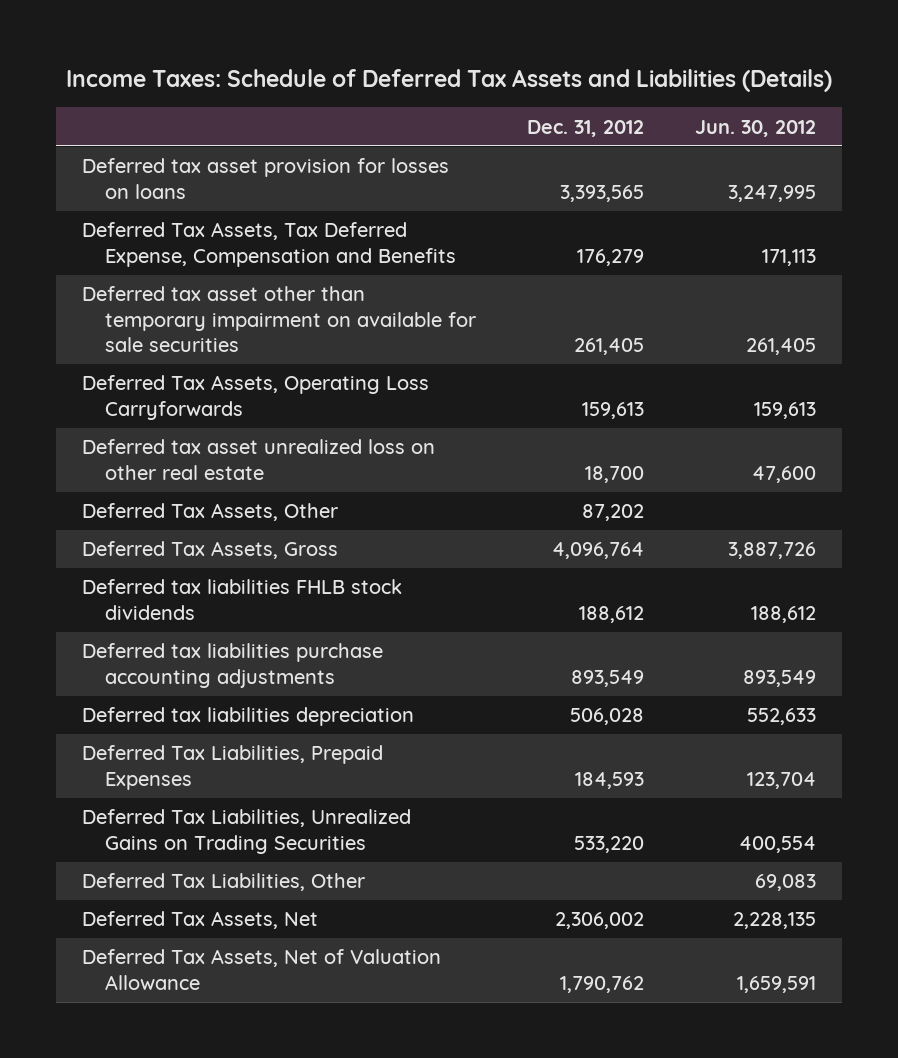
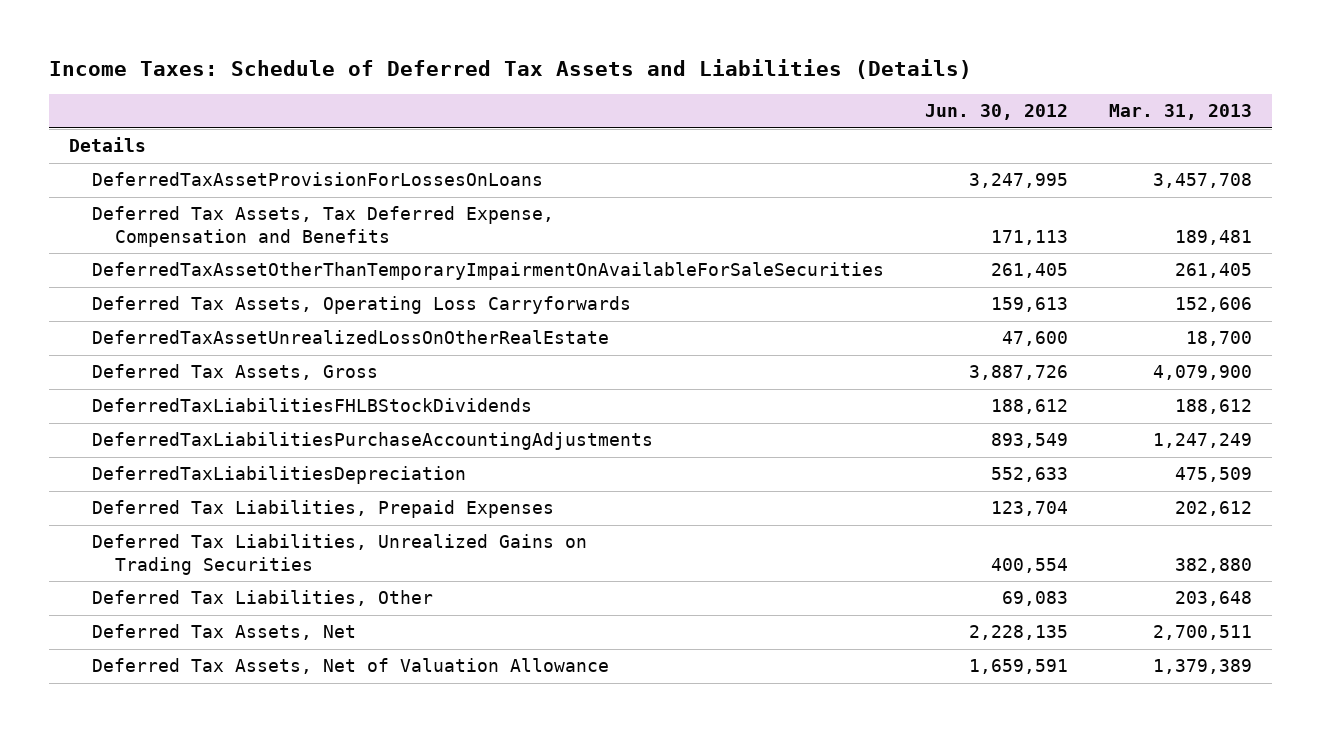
- | Dec. 31, 2012 | Jun. 30, 2012
+ | Jun. 30, 2012 | Mar. 31, 2013
- Deferred tax asset provision for losses on loans | 3,393,565 | 3,247,995
+ Details
+ DeferredTaxAssetProvisionForLossesOnLoans | 3,247,995 | 3,457,708
- Deferred tax asset other than temporary impairment on available for sale securities | 261,405 | 261,405
+ DeferredTaxAssetOtherThanTemporaryImpairmentOnAvailableForSaleSecurities | 261,405 | 261,405
- Deferred tax asset unrealized loss on other real estate | 18,700 | 47,600
- Deferred Tax Assets, Other | 87,202 |
+ DeferredTaxAssetUnrealizedLossOnOtherRealEstate | 47,600 | 18,700
- Deferred tax liabilities FHLB stock dividends | 188,612 | 188,612
- Deferred tax liabilities purchase accounting adjustments | 893,549 | 893,549
- Deferred tax liabilities depreciation | 506,028 | 552,633
+ DeferredTaxLiabilitiesFHLBStockDividends | 188,612 | 188,612
+ DeferredTaxLiabilitiesPurchaseAccountingAdjustments | 893,549 | 1,247,249
+ DeferredTaxLiabilitiesDepreciation | 552,633 | 475,509

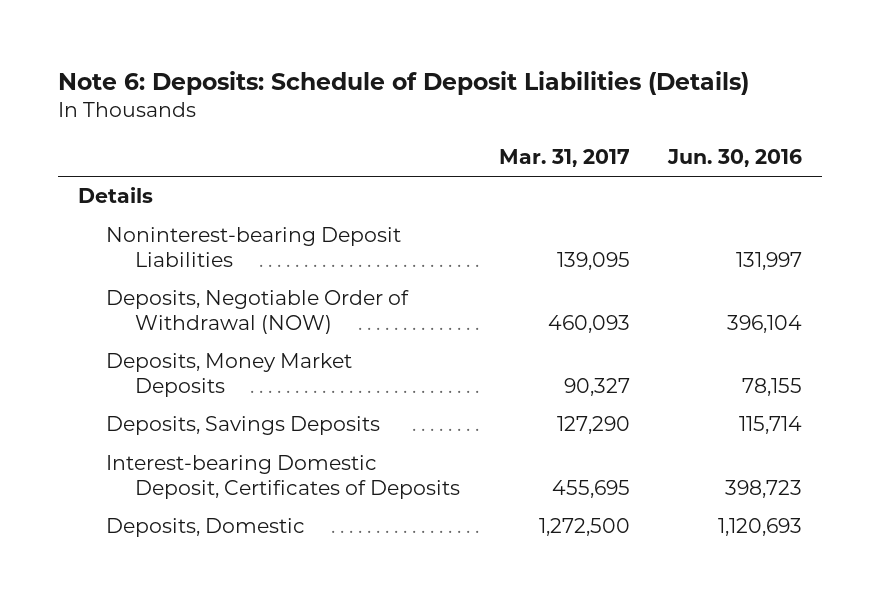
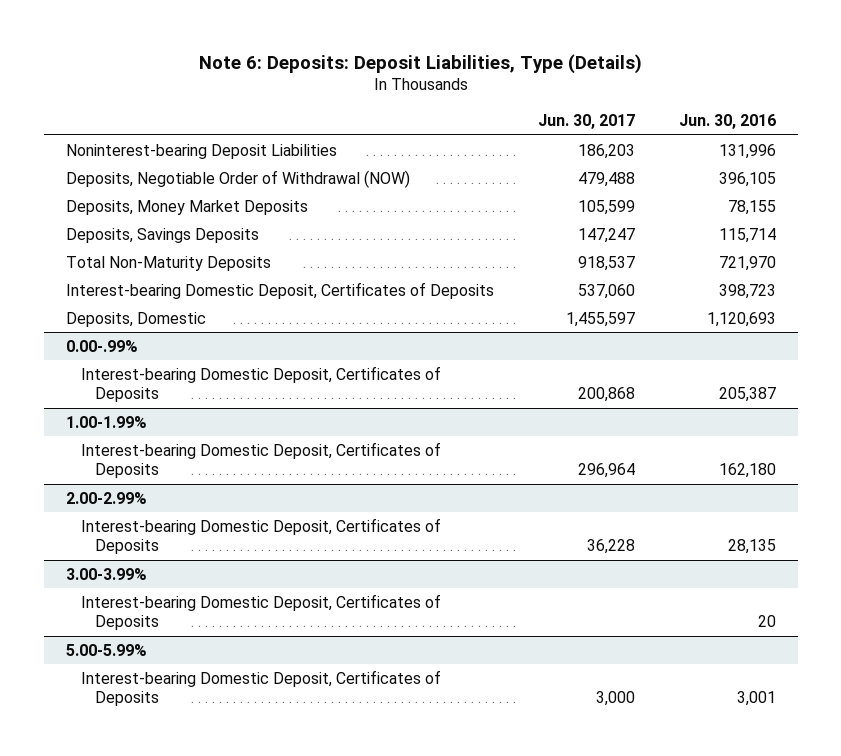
- Note 6: Deposits: Schedule of Deposit Liabilities (Details)
+ Note 6: Deposits: Deposit Liabilities, Type (Details)
- | Mar. 31, 2017 | Jun. 30, 2016
+ | Jun. 30, 2017 | Jun. 30, 2016
- Details
- Noninterest-bearing Deposit Liabilities | 139,095 | 131,997
- Deposits, Negotiable Order of Withdrawal (NOW) | 460,093 | 396,104
+ Noninterest-bearing Deposit Liabilities | 186,203 | 131,996
+ Deposits, Negotiable Order of Withdrawal (NOW) | 479,488 | 396,105
+ Total Non-Maturity Deposits | 918,537 | 721,970
+ 0.00-.99%
+ Interest-bearing Domestic Deposit, Certificates of Deposits | 200,868 | 205,387
+ 1.00-1.99%
+ Interest-bearing Domestic Deposit, Certificates of Deposits | 296,964 | 162,180
+ 2.00-2.99%
+ Interest-bearing Domestic Deposit, Certificates of Deposits | 36,228 | 28,135
+ 3.00-3.99%
+ Interest-bearing Domestic Deposit, Certificates of Deposits | | 20
+ 5.00-5.99%
+ Interest-bearing Domestic Deposit, Certificates of Deposits | 3,000 | 3,001

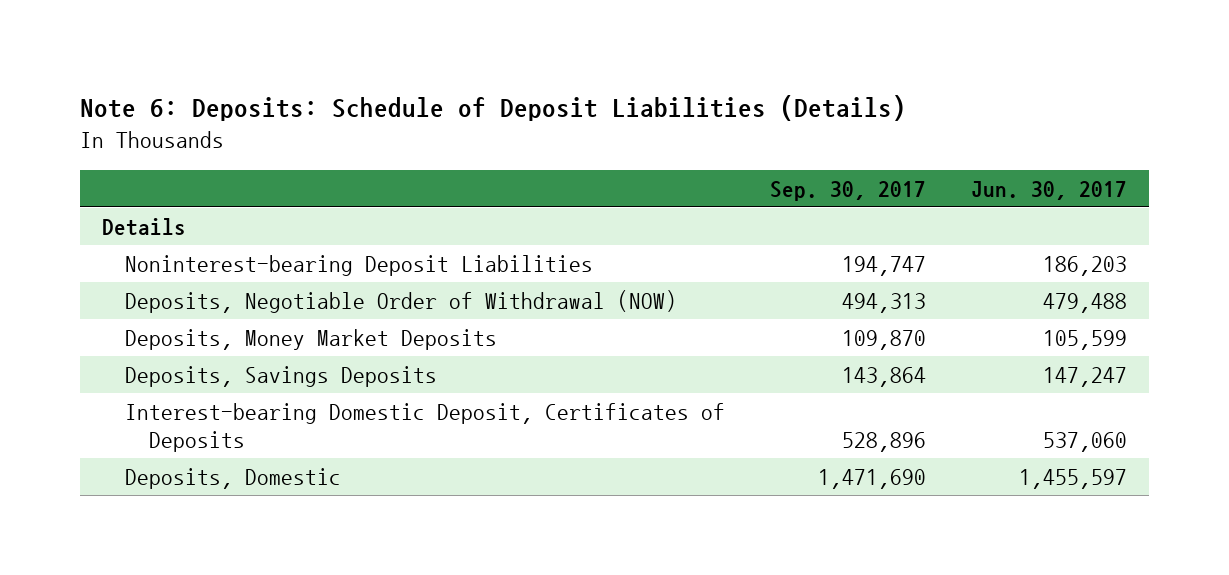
- Note 6: Deposits: Deposit Liabilities, Type (Details)
+ Note 6: Deposits: Schedule of Deposit Liabilities (Details)
- | Jun. 30, 2017 | Jun. 30, 2016
+ | Sep. 30, 2017 | Jun. 30, 2017
+ Details
- Total Non-Maturity Deposits | 918,537 | 721,970
- 0.00-.99%
- Interest-bearing Domestic Deposit, Certificates of Deposits | 200,868 | 205,387
- 1.00-1.99%
- Interest-bearing Domestic Deposit, Certificates of Deposits | 296,964 | 162,180
- 2.00-2.99%
- Interest-bearing Domestic Deposit, Certificates of Deposits | 36,228 | 28,135
- 3.00-3.99%
- Interest-bearing Domestic Deposit, Certificates of Deposits | | 20
- 5.00-5.99%
- Interest-bearing Domestic Deposit, Certificates of Deposits | 3,000 | 3,001

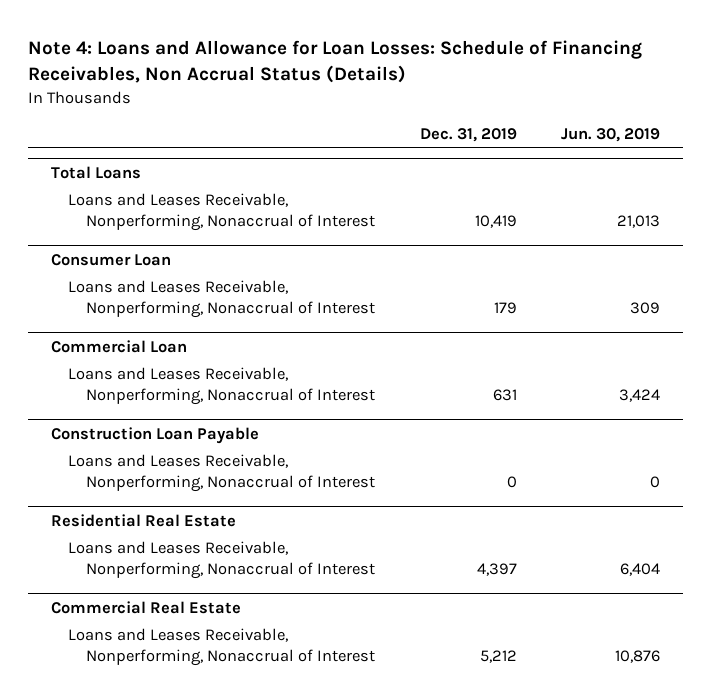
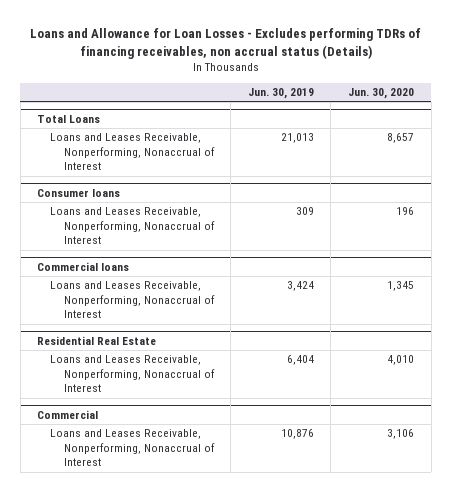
- Note 4: Loans and Allowance for Loan Losses: Schedule of Financing Receivables, Non Accrual Status (Details)
+ Loans and Allowance for Loan Losses - Excludes performing TDRs of financing receivables, non accrual status (Details)
- | Dec. 31, 2019 | Jun. 30, 2019
+ | Jun. 30, 2019 | Jun. 30, 2020
- Consumer Loan
+ Consumer loans
- Commercial Loan
+ Commercial loans
- Construction Loan Payable
- Loans and Leases Receivable, Nonperforming, Nonaccrual of Interest | 0 | 0
- Commercial Real Estate
+ Commercial

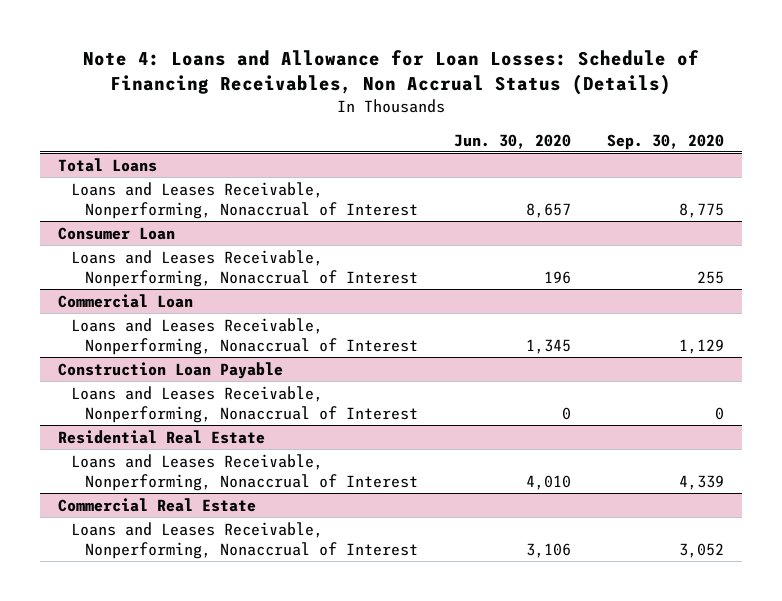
- Loans and Allowance for Loan Losses - Excludes performing TDRs of financing receivables, non accrual status (Details)
+ Note 4: Loans and Allowance for Loan Losses: Schedule of Financing Receivables, Non Accrual Status (Details)
- | Jun. 30, 2019 | Jun. 30, 2020
+ | Jun. 30, 2020 | Sep. 30, 2020
- Consumer loans
+ Consumer Loan
- Commercial loans
+ Commercial Loan
+ Construction Loan Payable
+ Loans and Leases Receivable, Nonperforming, Nonaccrual of Interest | 0 | 0
- Commercial
+ Commercial Real Estate

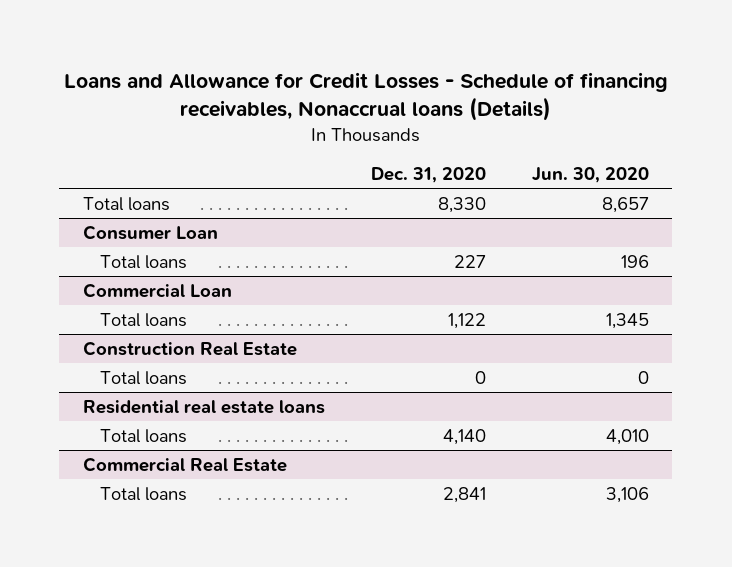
- Note 4: Loans and Allowance for Loan Losses: Schedule of Financing Receivables, Non Accrual Status (Details)
+ Loans and Allowance for Credit Losses - Schedule of financing receivables, Nonaccrual loans (Details)
- | Jun. 30, 2020 | Sep. 30, 2020
+ | Dec. 31, 2020 | Jun. 30, 2020
- Total Loans
- Loans and Leases Receivable, Nonperforming, Nonaccrual of Interest | 8,657 | 8,775
+ Total loans | 8,330 | 8,657
@ Consumer Loan
- Loans and Leases Receivable, Nonperforming, Nonaccrual of Interest | 196 | 255
+ Total loans | 227 | 196
@ Commercial Loan
- Loans and Leases Receivable, Nonperforming, Nonaccrual of Interest | 1,345 | 1,129
- Construction Loan Payable
- Loans and Leases Receivable, Nonperforming, Nonaccrual of Interest | 0 | 0
- Residential Real Estate
- Loans and Leases Receivable, Nonperforming, Nonaccrual of Interest | 4,010 | 4,339
@ Commercial Loan
+ Total loans | 1,122 | 1,345
+ Construction Real Estate
+ Total loans | 0 | 0
+ Residential real estate loans
+ Total loans | 4,140 | 4,010
@ Commercial Real Estate
- Loans and Leases Receivable, Nonperforming, Nonaccrual of Interest | 3,106 | 3,052
+ Total loans | 2,841 | 3,106

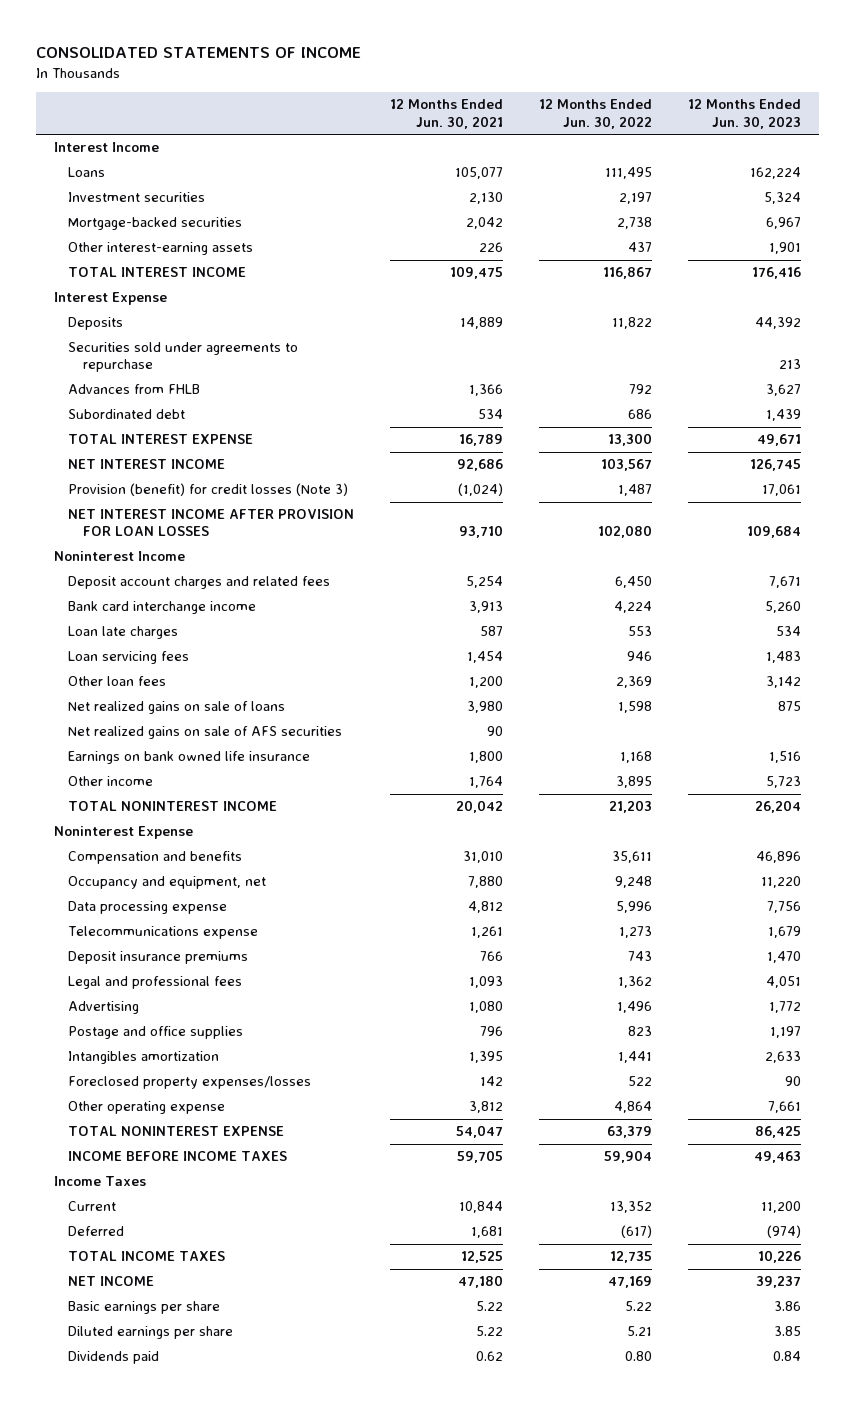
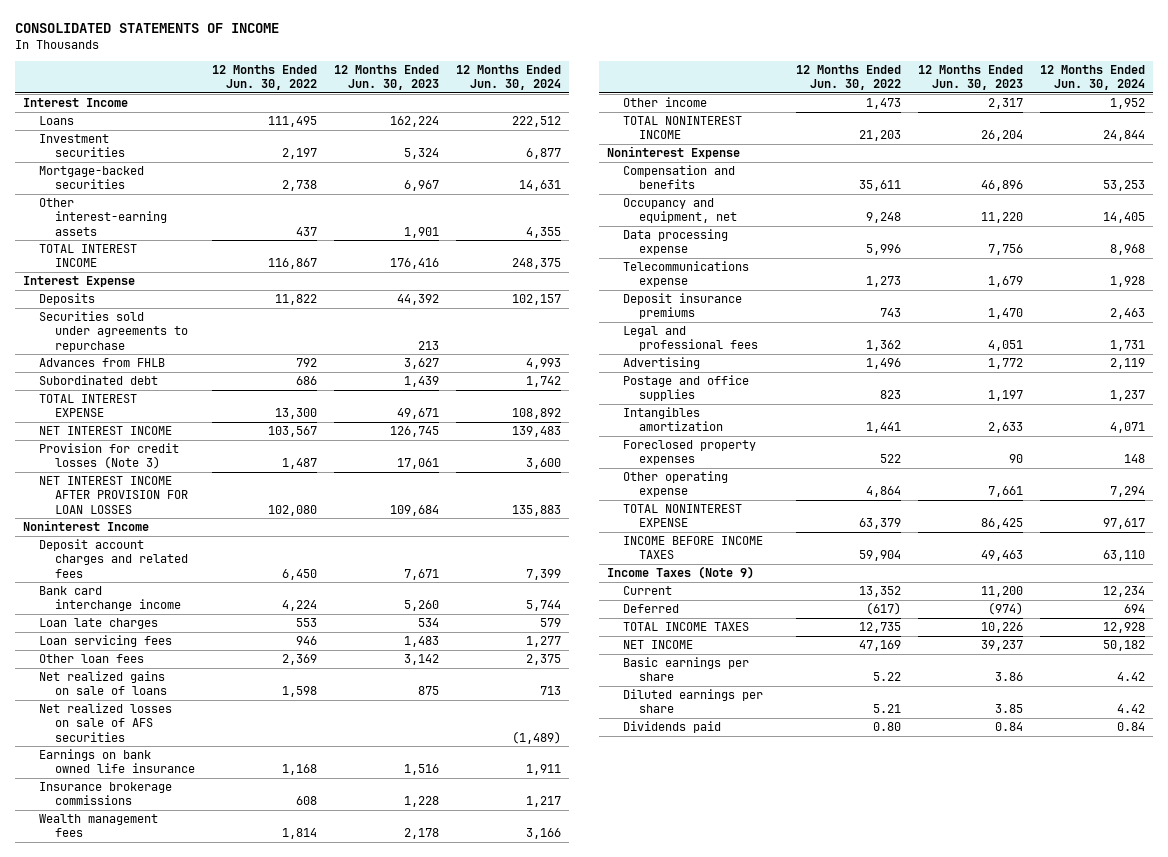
- | 12 Months Ended Jun. 30, 2021 | 12 Months Ended Jun. 30, 2022 | 12 Months Ended Jun. 30, 2023
+ | 12 Months Ended Jun. 30, 2022 | 12 Months Ended Jun. 30, 2023 | 12 Months Ended Jun. 30, 2024
- Provision (benefit) for credit losses (Note 3) | (1,024) | 1,487 | 17,061
+ Provision for credit losses (Note 3) | 1,487 | 17,061 | 3,600
- Net realized gains on sale of AFS securities | 90 | |
+ Net realized losses on sale of AFS securities | | | (1,489)
- Other income | 1,764 | 3,895 | 5,723
+ Insurance brokerage commissions | 608 | 1,228 | 1,217
+ Wealth management fees | 1,814 | 2,178 | 3,166
+ Other income | 1,473 | 2,317 | 1,952
- Foreclosed property expenses/losses | 142 | 522 | 90
+ Foreclosed property expenses | 522 | 90 | 148
- Income Taxes
+ Income Taxes (Note 9)

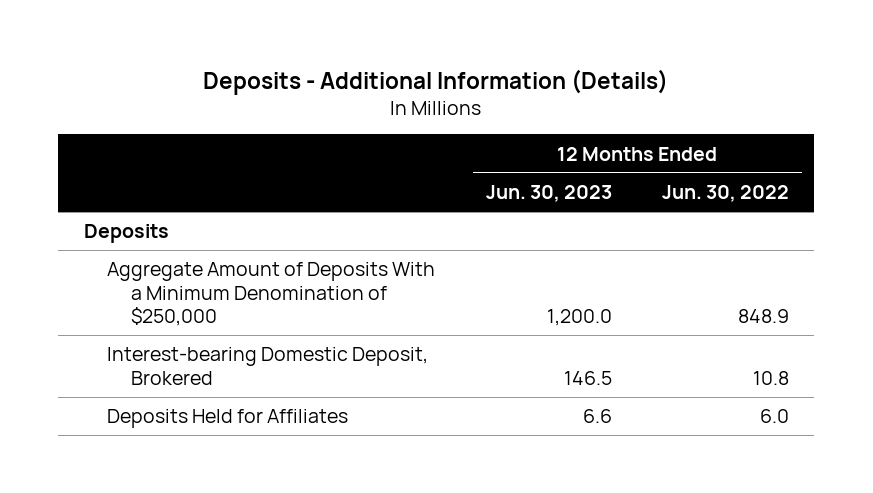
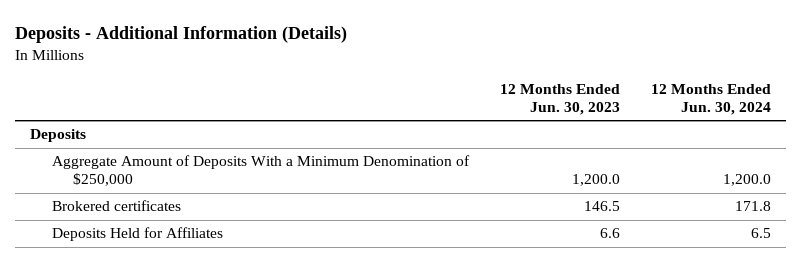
- | 12 Months Ended Jun. 30, 2023 | 12 Months Ended Jun. 30, 2022
+ | 12 Months Ended Jun. 30, 2023 | 12 Months Ended Jun. 30, 2024
- Interest-bearing Domestic Deposit, Brokered | 146.5 | 10.8
+ Brokered certificates | 146.5 | 171.8

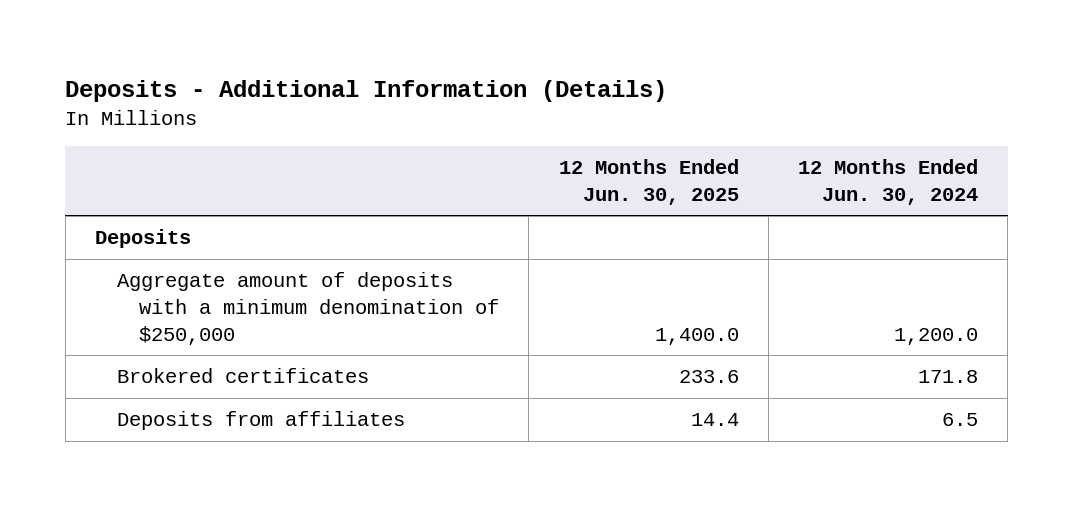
- | 12 Months Ended Jun. 30, 2023 | 12 Months Ended Jun. 30, 2024
+ | 12 Months Ended Jun. 30, 2025 | 12 Months Ended Jun. 30, 2024
- Aggregate Amount of Deposits With a Minimum Denomination of $250,000 | 1,200.0 | 1,200.0
+ Aggregate amount of deposits with a minimum denomination of $250,000 | 1,400.0 | 1,200.0
- Deposits Held for Affiliates | 6.6 | 6.5
+ Deposits from affiliates | 14.4 | 6.5

